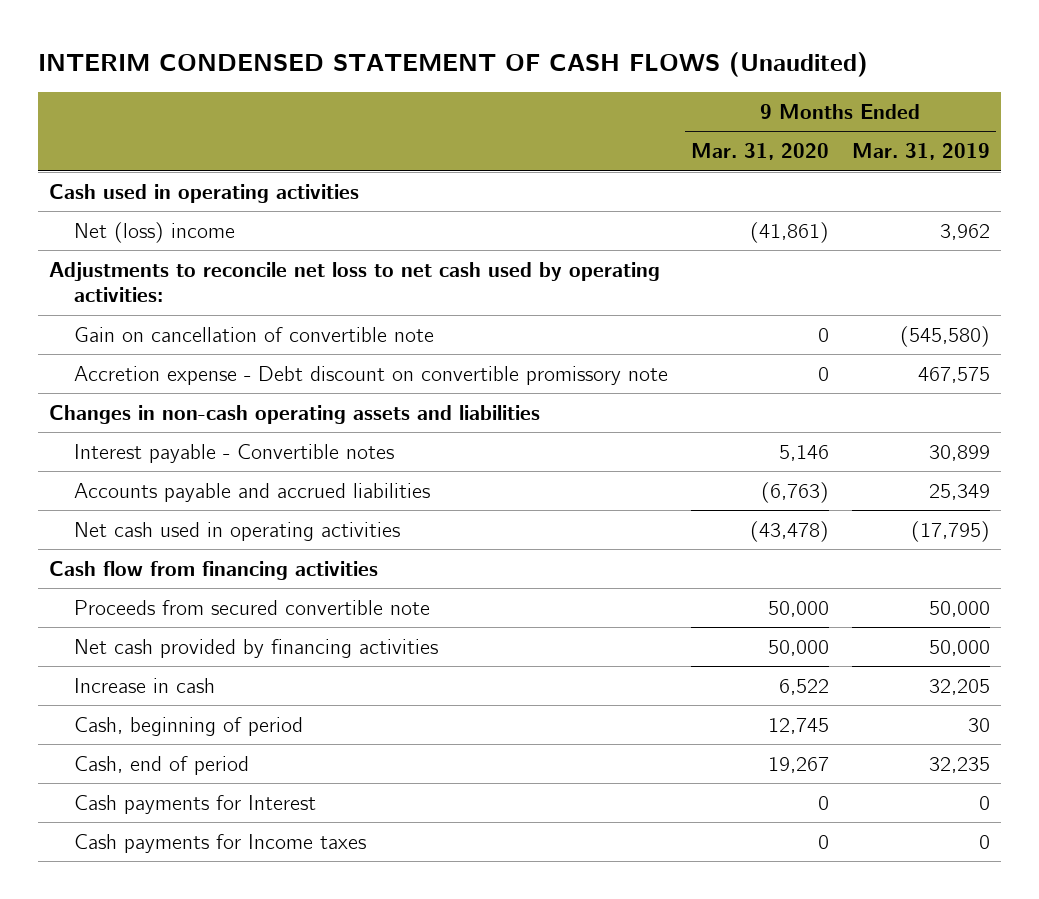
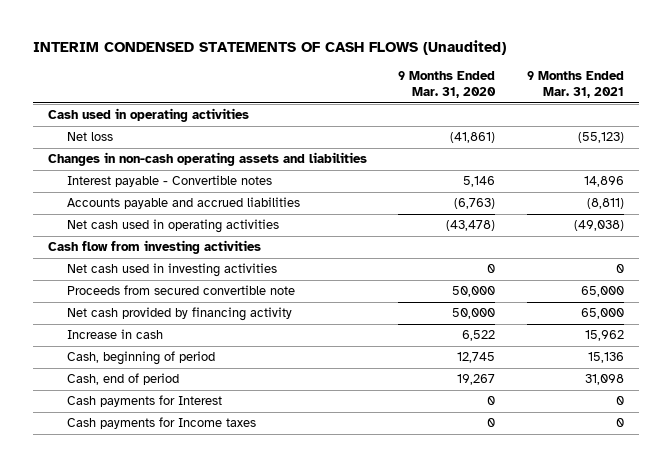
- INTERIM CONDENSED STATEMENT OF CASH FLOWS (Unaudited)
+ INTERIM CONDENSED STATEMENTS OF CASH FLOWS (Unaudited)
- | 9 Months Ended Mar. 31, 2020 | 9 Months Ended Mar. 31, 2019
+ | 9 Months Ended Mar. 31, 2020 | 9 Months Ended Mar. 31, 2021
- Net (loss) income | (41,861) | 3,962
- Adjustments to reconcile net loss to net cash used by operating activities:
- Gain on cancellation of convertible note | 0 | (545,580)
- Accretion expense - Debt discount on convertible promissory note | 0 | 467,575
+ Net loss | (41,861) | (55,123)
- Cash flow from financing activities
+ Cash flow from investing activities
+ Net cash used in investing activities | 0 | 0
- Net cash provided by financing activities | 50,000 | 50,000
+ Net cash provided by financing activity | 50,000 | 65,000

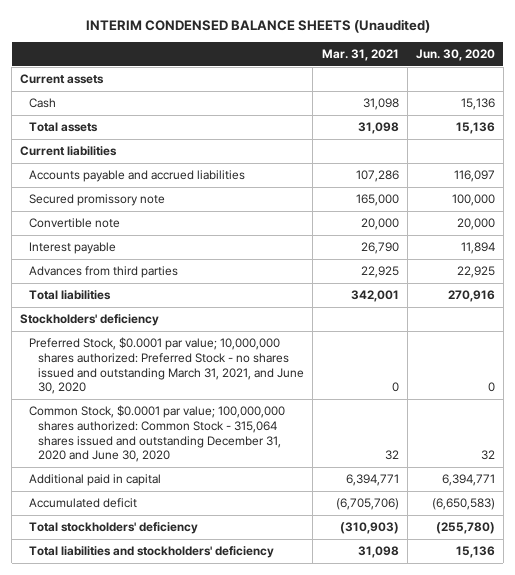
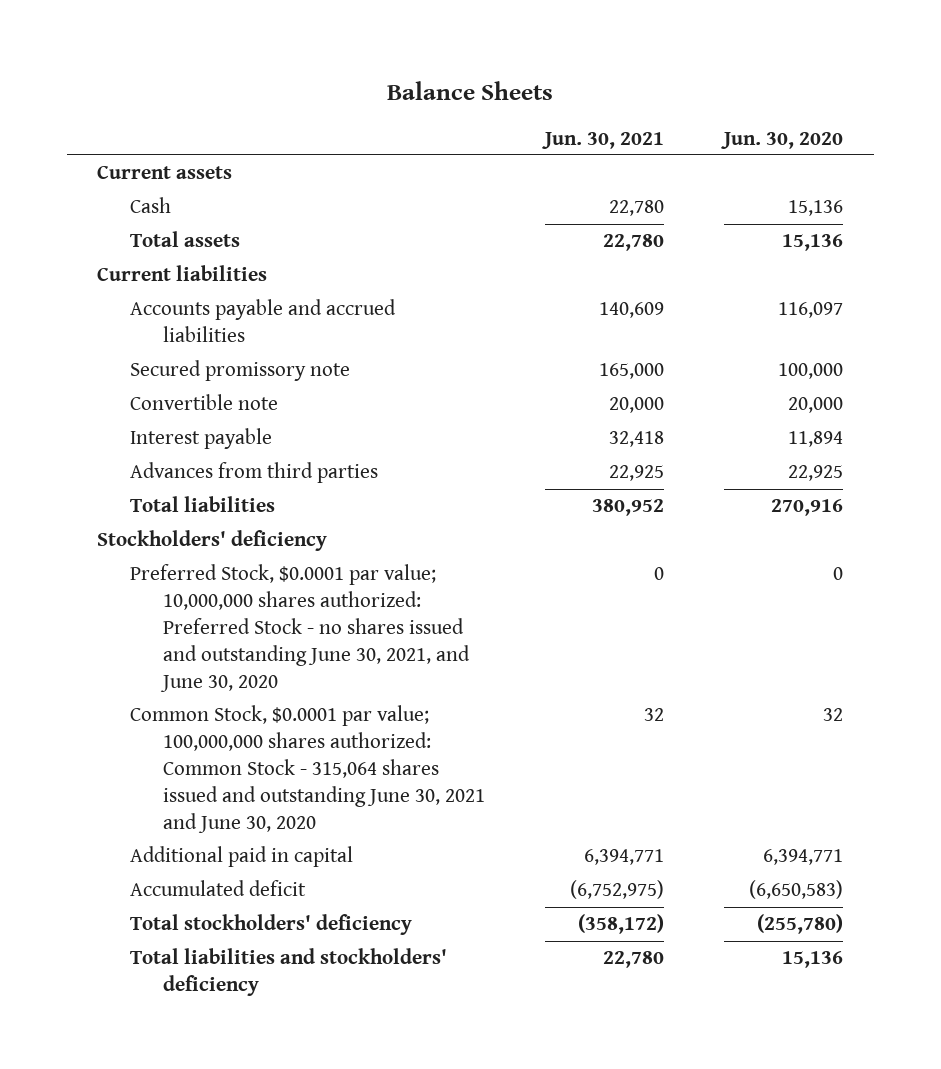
- INTERIM CONDENSED BALANCE SHEETS (Unaudited)
+ Balance Sheets
- | Mar. 31, 2021 | Jun. 30, 2020
+ | Jun. 30, 2021 | Jun. 30, 2020
- Preferred Stock, $0.0001 par value; 10,000,000 shares authorized: Preferred Stock - no shares issued and outstanding March 31, 2021, and June 30, 2020 | 0 | 0
- Common Stock, $0.0001 par value; 100,000,000 shares authorized: Common Stock - 315,064 shares issued and outstanding December 31, 2020 and June 30, 2020 | 32 | 32
+ Preferred Stock, $0.0001 par value; 10,000,000 shares authorized: Preferred Stock - no shares issued and outstanding June 30, 2021, and June 30, 2020 | 0 | 0
+ Common Stock, $0.0001 par value; 100,000,000 shares authorized: Common Stock - 315,064 shares issued and outstanding June 30, 2021 and June 30, 2020 | 32 | 32

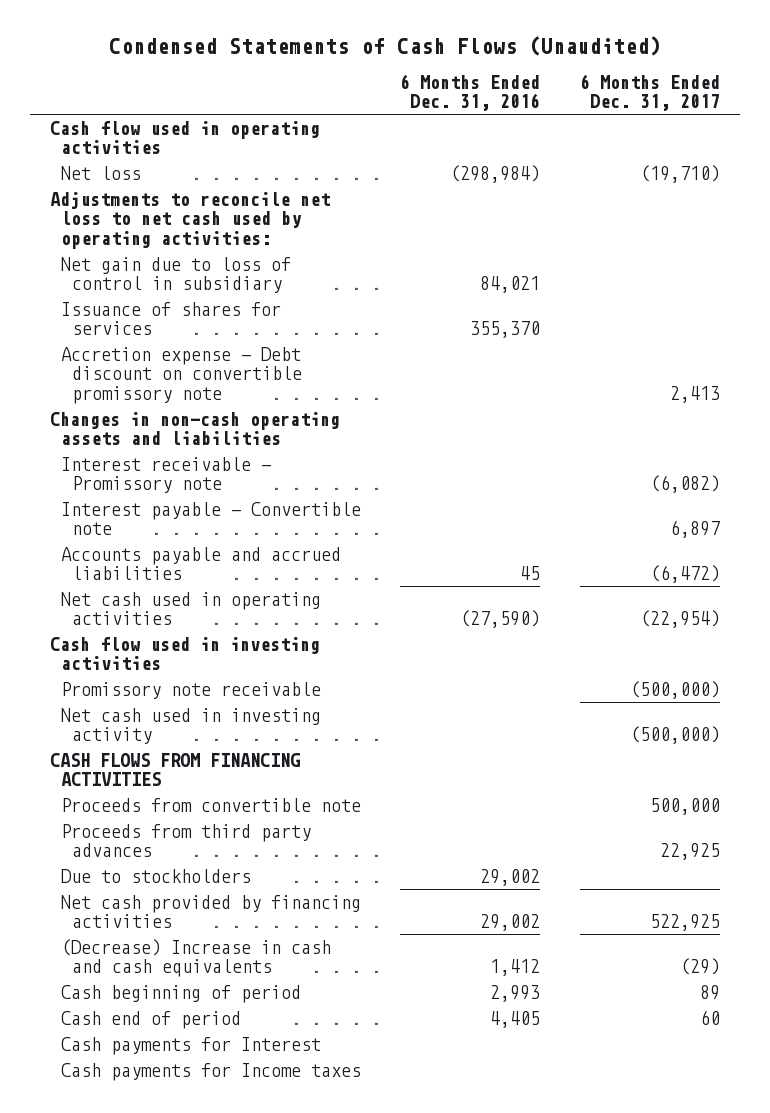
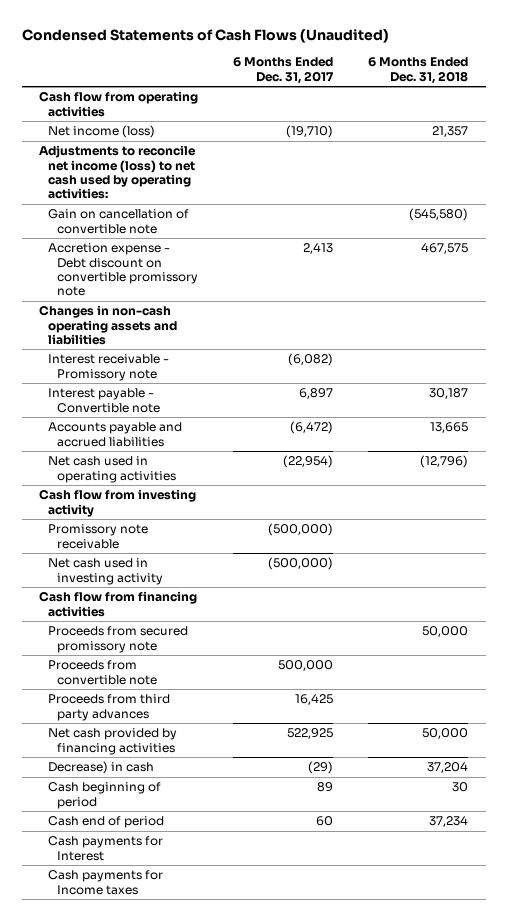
- | 6 Months Ended Dec. 31, 2016 | 6 Months Ended Dec. 31, 2017
+ | 6 Months Ended Dec. 31, 2017 | 6 Months Ended Dec. 31, 2018
- Cash flow used in operating activities
- Net loss | (298,984) | (19,710)
- Adjustments to reconcile net loss to net cash used by operating activities:
- Net gain due to loss of control in subsidiary | 84,021 |
- Issuance of shares for services | 355,370 |
+ Cash flow from operating activities
+ Net income (loss) | (19,710) | 21,357
+ Adjustments to reconcile net income (loss) to net cash used by operating activities:
+ Gain on cancellation of convertible note | | (545,580)
- Cash flow used in investing activities
+ Cash flow from investing activity
- CASH FLOWS FROM FINANCING ACTIVITIES
+ Cash flow from financing activities
+ Proceeds from secured promissory note | | 50,000
- Proceeds from third party advances | | 22,925
- Due to stockholders | 29,002 |
+ Proceeds from third party advances | 16,425 |
- (Decrease) Increase in cash and cash equivalents | 1,412 | (29)
+ Decrease) in cash | (29) | 37,204

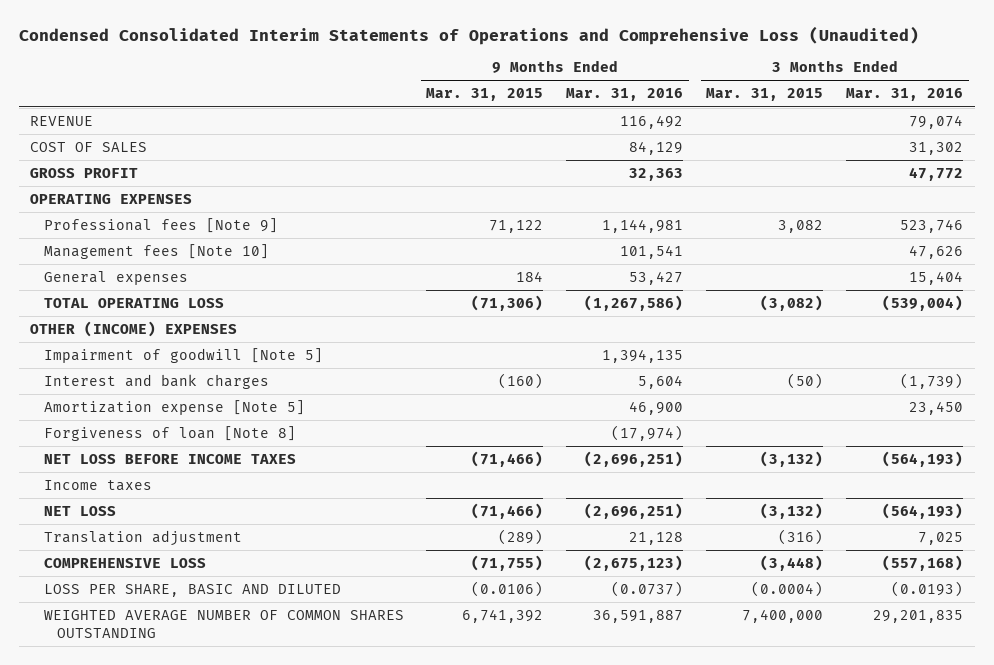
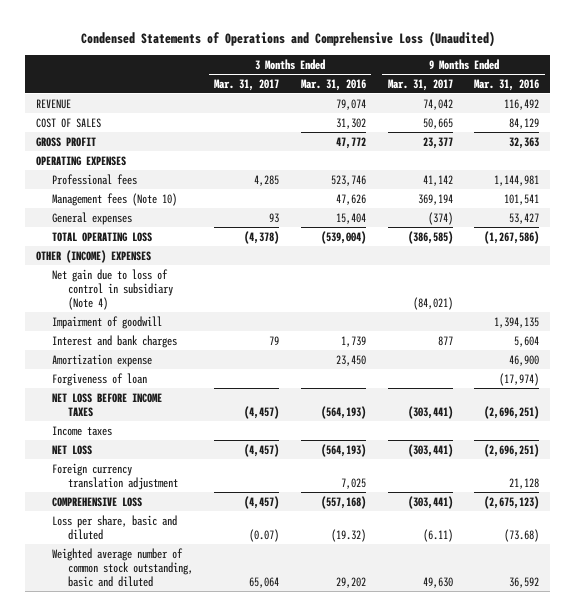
- Condensed Consolidated Interim Statements of Operations and Comprehensive Loss (Unaudited)
+ Condensed Statements of Operations and Comprehensive Loss (Unaudited)
- | 9 Months Ended Mar. 31, 2015 | 9 Months Ended Mar. 31, 2016 | 3 Months Ended Mar. 31, 2015 | 3 Months Ended Mar. 31, 2016
+ | 3 Months Ended Mar. 31, 2017 | 3 Months Ended Mar. 31, 2016 | 9 Months Ended Mar. 31, 2017 | 9 Months Ended Mar. 31, 2016
- Professional fees [Note 9] | 71,122 | 1,144,981 | 3,082 | 523,746
- Management fees [Note 10] | | 101,541 | | 47,626
+ Professional fees | 4,285 | 523,746 | 41,142 | 1,144,981
+ Management fees (Note 10) | | 47,626 | 369,194 | 101,541
- Impairment of goodwill [Note 5] | | 1,394,135 | |
- Interest and bank charges | (160) | 5,604 | (50) | (1,739)
- Amortization expense [Note 5] | | 46,900 | | 23,450
- Forgiveness of loan [Note 8] | | (17,974) | |
+ Net gain due to loss of control in subsidiary (Note 4) | | | (84,021) |
+ Impairment of goodwill | | | | 1,394,135
+ Interest and bank charges | 79 | 1,739 | 877 | 5,604
+ Amortization expense | | 23,450 | | 46,900
+ Forgiveness of loan | | | | (17,974)
- Translation adjustment | (289) | 21,128 | (316) | 7,025
+ Foreign currency translation adjustment | | 7,025 | | 21,128
- LOSS PER SHARE, BASIC AND DILUTED | (0.0106) | (0.0737) | (0.0004) | (0.0193)
- WEIGHTED AVERAGE NUMBER OF COMMON SHARES OUTSTANDING | 6,741,392 | 36,591,887 | 7,400,000 | 29,201,835
+ Loss per share, basic and diluted | (0.07) | (19.32) | (6.11) | (73.68)
+ Weighted average number of common stock outstanding, basic and diluted | 65,064 | 29,202 | 49,630 | 36,592

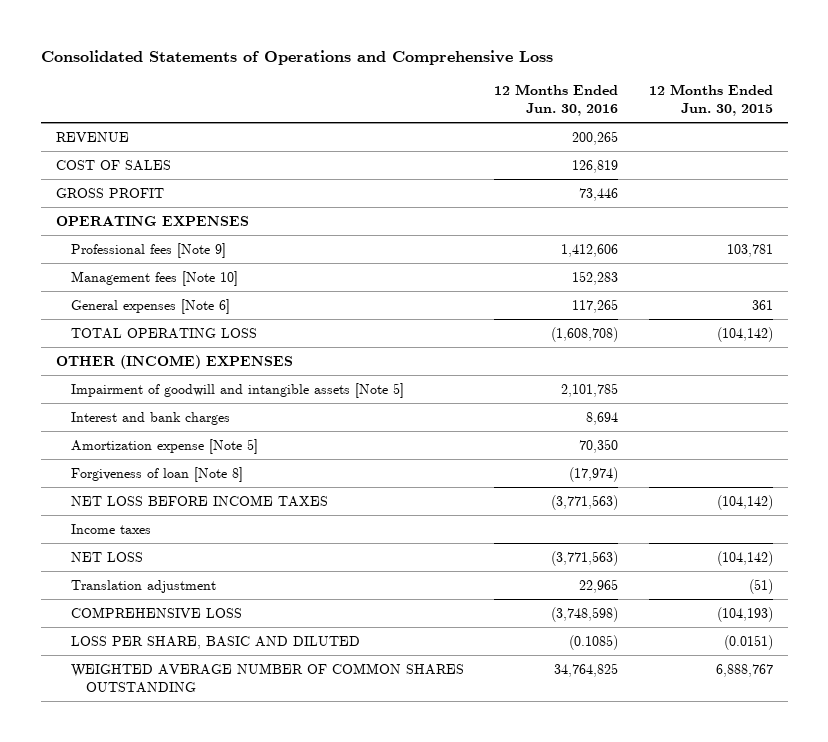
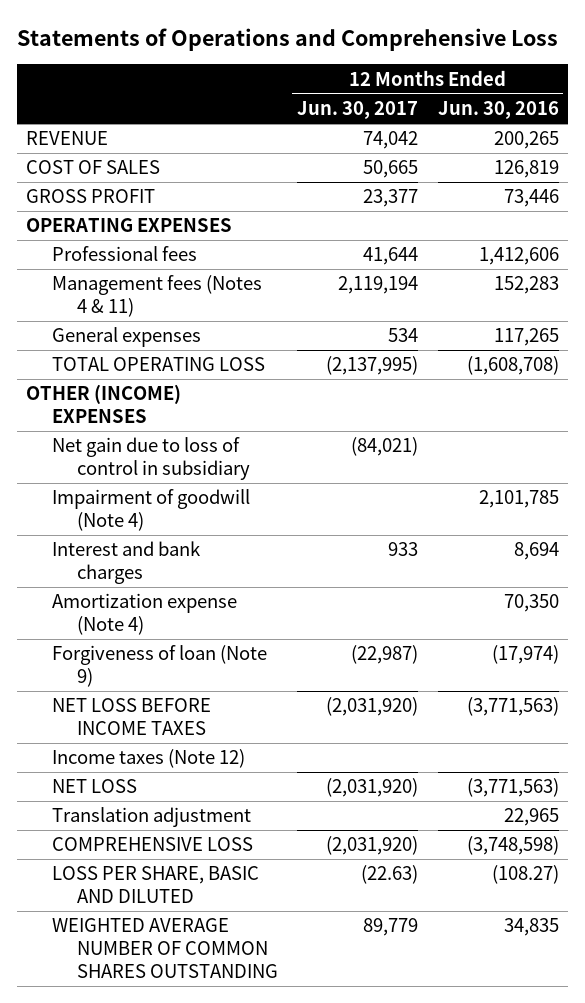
- Consolidated Statements of Operations and Comprehensive Loss
+ Statements of Operations and Comprehensive Loss
- | 12 Months Ended Jun. 30, 2016 | 12 Months Ended Jun. 30, 2015
+ | 12 Months Ended Jun. 30, 2017 | 12 Months Ended Jun. 30, 2016
- Professional fees [Note 9] | 1,412,606 | 103,781
- Management fees [Note 10] | 152,283 |
- General expenses [Note 6] | 117,265 | 361
+ Professional fees | 41,644 | 1,412,606
+ Management fees (Notes 4 & 11) | 2,119,194 | 152,283
+ General expenses | 534 | 117,265
- Impairment of goodwill and intangible assets [Note 5] | 2,101,785 |
+ Net gain due to loss of control in subsidiary | (84,021) |
+ Impairment of goodwill (Note 4) | | 2,101,785
- Amortization expense [Note 5] | 70,350 |
- Forgiveness of loan [Note 8] | (17,974) |
+ Amortization expense (Note 4) | | 70,350
+ Forgiveness of loan (Note 9) | (22,987) | (17,974)
- Income taxes
+ Income taxes (Note 12)
- LOSS PER SHARE, BASIC AND DILUTED | (0.1085) | (0.0151)
- WEIGHTED AVERAGE NUMBER OF COMMON SHARES OUTSTANDING | 34,764,825 | 6,888,767
+ LOSS PER SHARE, BASIC AND DILUTED | (22.63) | (108.27)
+ WEIGHTED AVERAGE NUMBER OF COMMON SHARES OUTSTANDING | 89,779 | 34,835

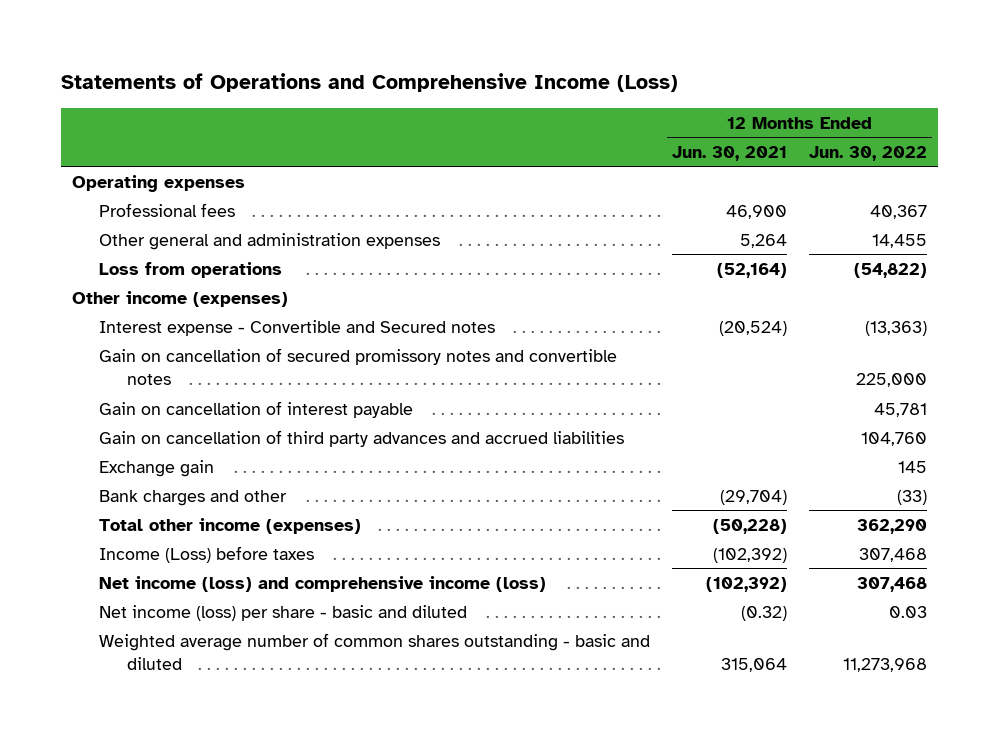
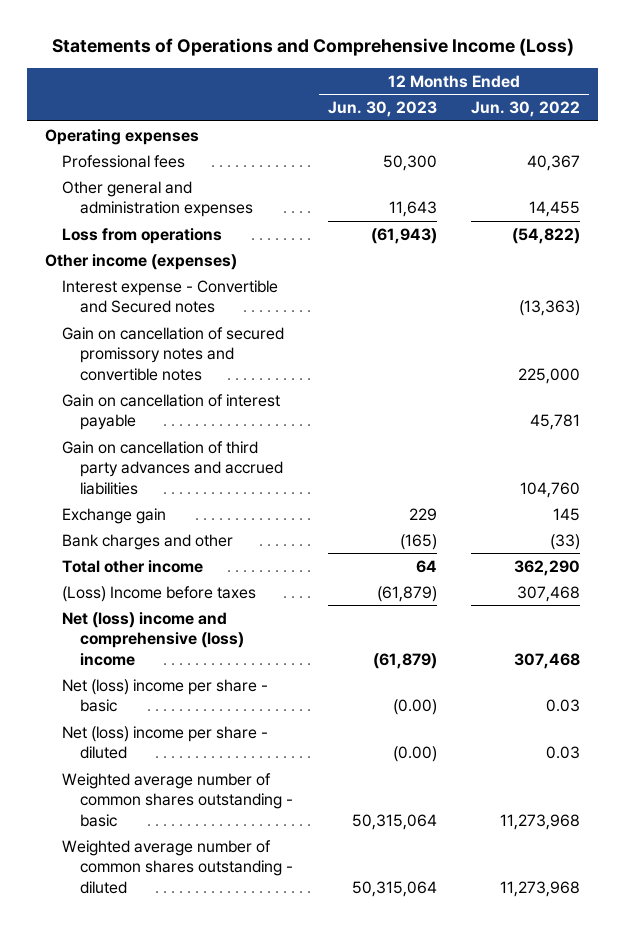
- | 12 Months Ended Jun. 30, 2021 | 12 Months Ended Jun. 30, 2022
+ | 12 Months Ended Jun. 30, 2023 | 12 Months Ended Jun. 30, 2022
- Total other income (expenses) | (50,228) | 362,290
- Income (Loss) before taxes | (102,392) | 307,468
- Net income (loss) and comprehensive income (loss) | (102,392) | 307,468
- Net income (loss) per share - basic and diluted | (0.32) | 0.03
- Weighted average number of common shares outstanding - basic and diluted | 315,064 | 11,273,968
+ Total other income | 64 | 362,290
+ (Loss) Income before taxes | (61,879) | 307,468
+ Net (loss) income and comprehensive (loss) income | (61,879) | 307,468
+ Net (loss) income per share - basic | (0.00) | 0.03
+ Net (loss) income per share - diluted | (0.00) | 0.03
+ Weighted average number of common shares outstanding - basic | 50,315,064 | 11,273,968
+ Weighted average number of common shares outstanding - diluted | 50,315,064 | 11,273,968

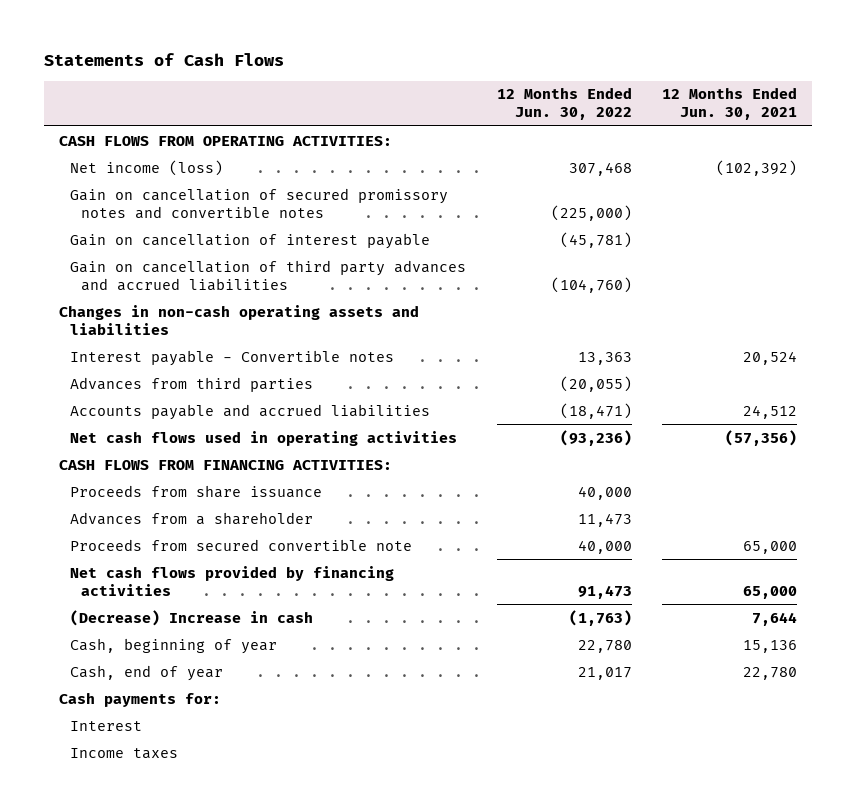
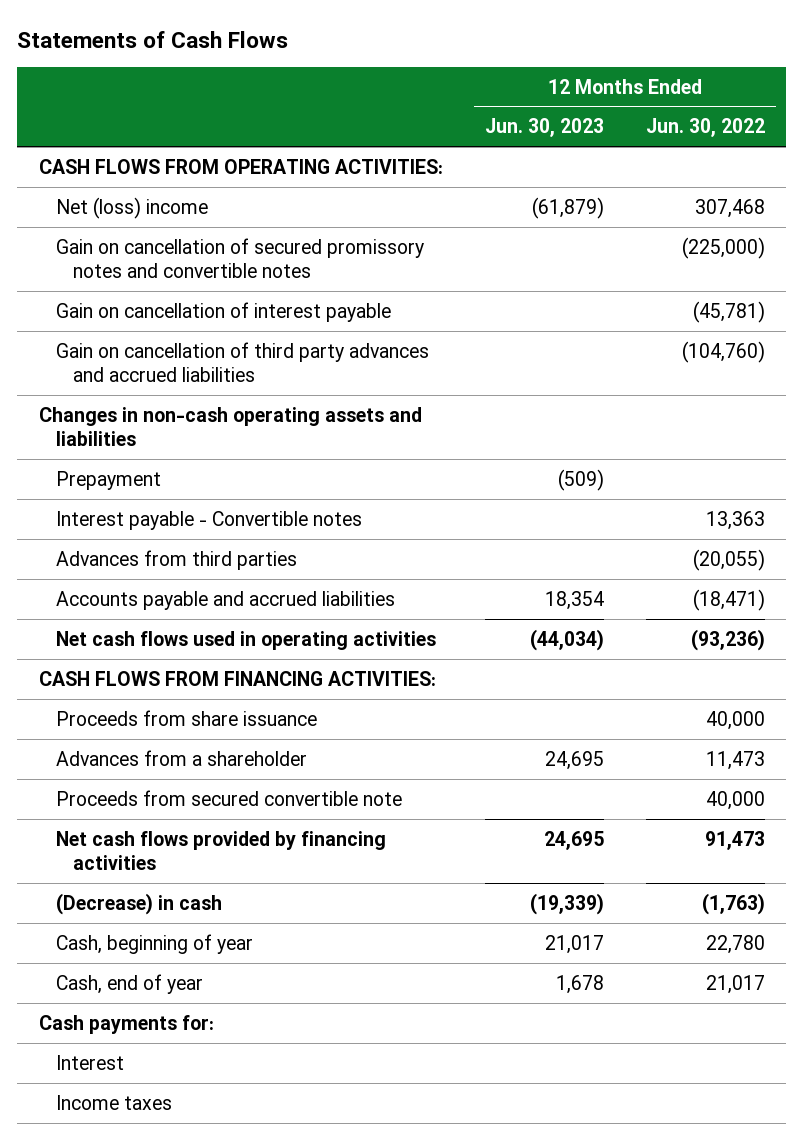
- | 12 Months Ended Jun. 30, 2022 | 12 Months Ended Jun. 30, 2021
+ | 12 Months Ended Jun. 30, 2023 | 12 Months Ended Jun. 30, 2022
- Net income (loss) | 307,468 | (102,392)
+ Net (loss) income | (61,879) | 307,468
+ Prepayment | (509) |
- (Decrease) Increase in cash | (1,763) | 7,644
+ (Decrease) in cash | (19,339) | (1,763)

